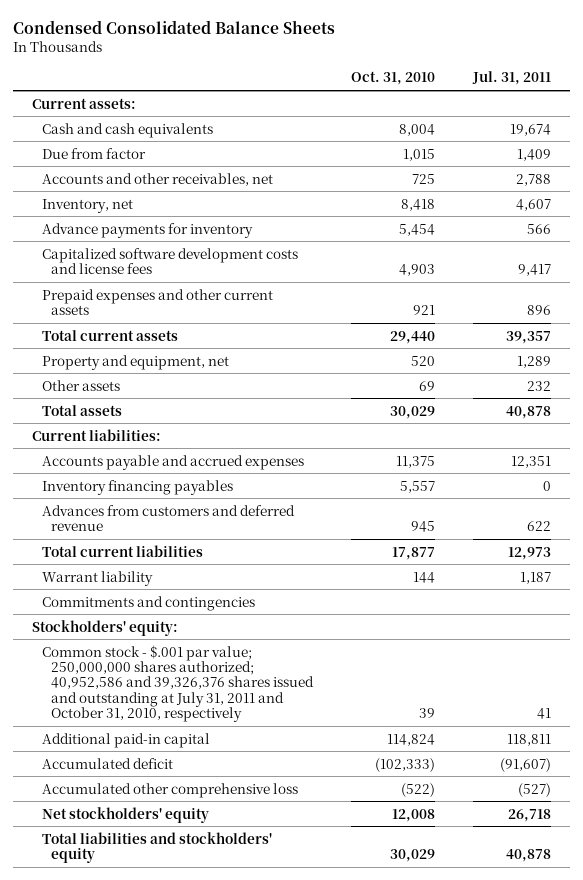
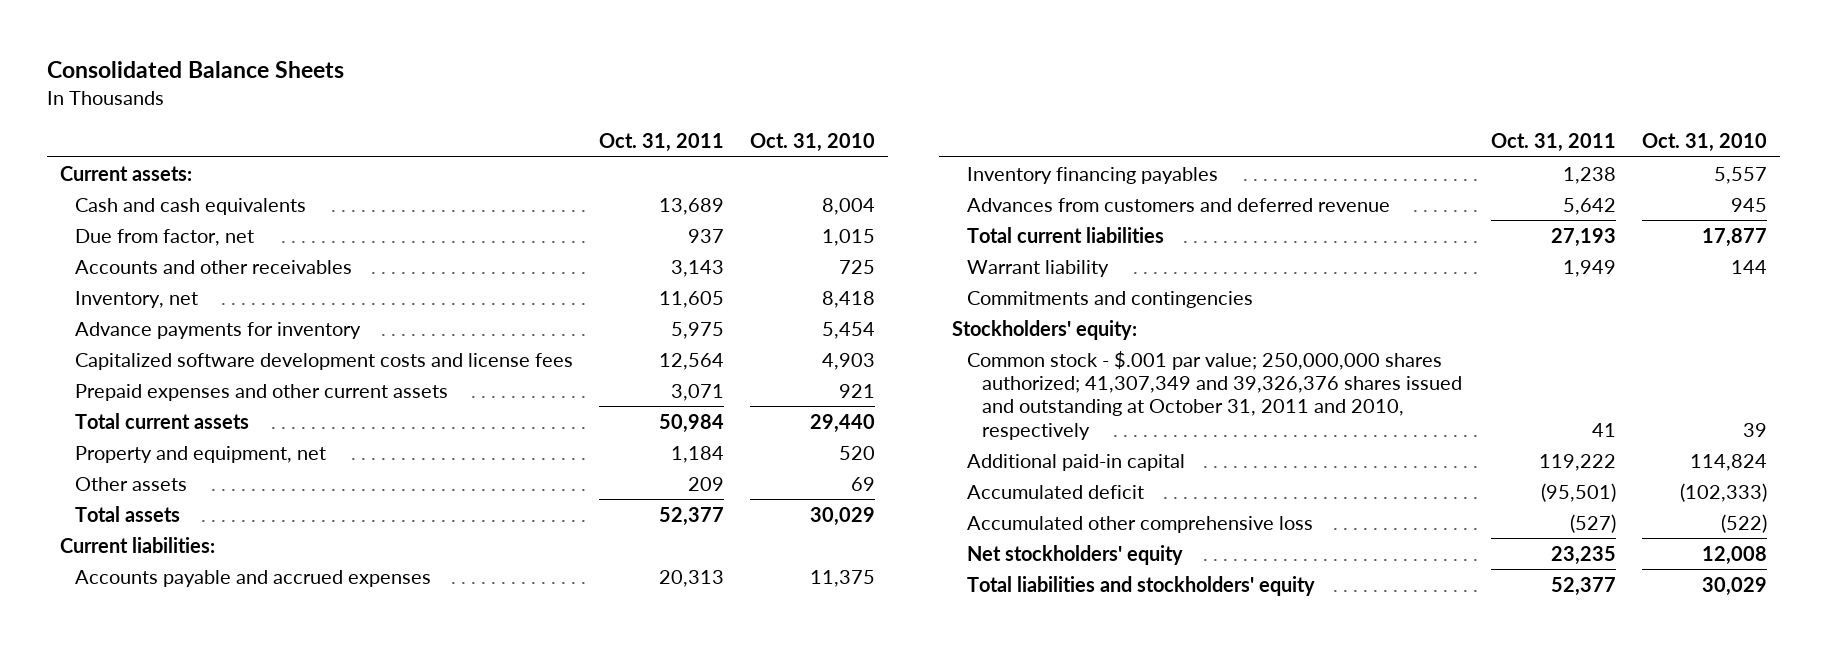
- Condensed Consolidated Balance Sheets
+ Consolidated Balance Sheets
- | Oct. 31, 2010 | Jul. 31, 2011
+ | Oct. 31, 2011 | Oct. 31, 2010
- Due from factor | 1,015 | 1,409
- Accounts and other receivables, net | 725 | 2,788
+ Due from factor, net | 937 | 1,015
+ Accounts and other receivables | 3,143 | 725
- Common stock - $.001 par value; 250,000,000 shares authorized; 40,952,586 and 39,326,376 shares issued and outstanding at July 31, 2011 and October 31, 2010, respectively | 39 | 41
+ Common stock - $.001 par value; 250,000,000 shares authorized; 41,307,349 and 39,326,376 shares issued and outstanding at October 31, 2011 and 2010, respectively | 41 | 39

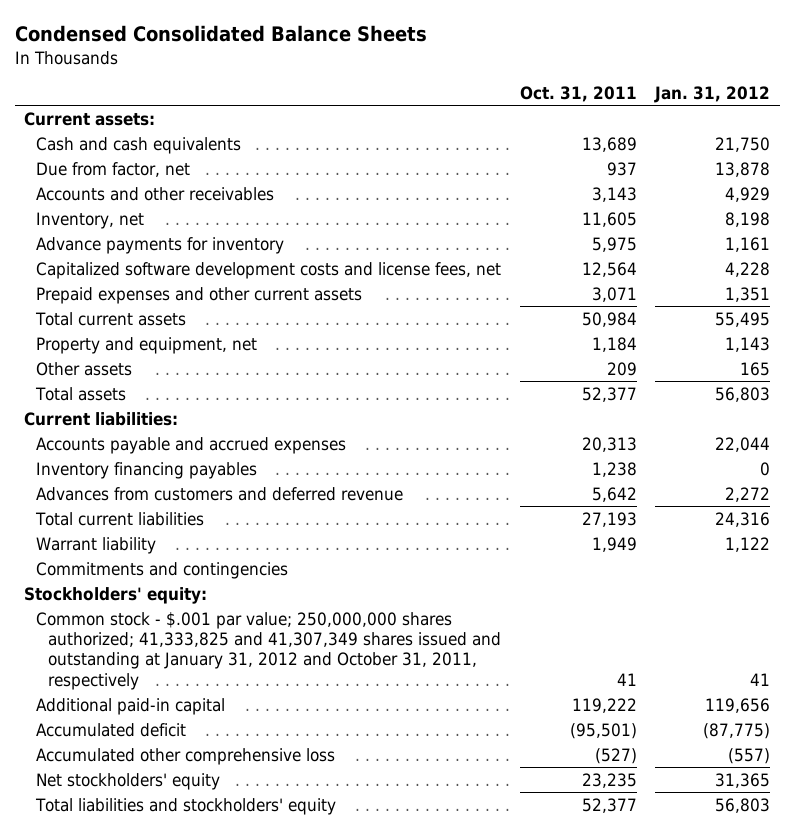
- Consolidated Balance Sheets
+ Condensed Consolidated Balance Sheets
- | Oct. 31, 2011 | Oct. 31, 2010
+ | Oct. 31, 2011 | Jan. 31, 2012
- Capitalized software development costs and license fees | 12,564 | 4,903
+ Capitalized software development costs and license fees, net | 12,564 | 4,228
- Common stock - $.001 par value; 250,000,000 shares authorized; 41,307,349 and 39,326,376 shares issued and outstanding at October 31, 2011 and 2010, respectively | 41 | 39
+ Common stock - $.001 par value; 250,000,000 shares authorized; 41,333,825 and 41,307,349 shares issued and outstanding at January 31, 2012 and October 31, 2011, respectively | 41 | 41

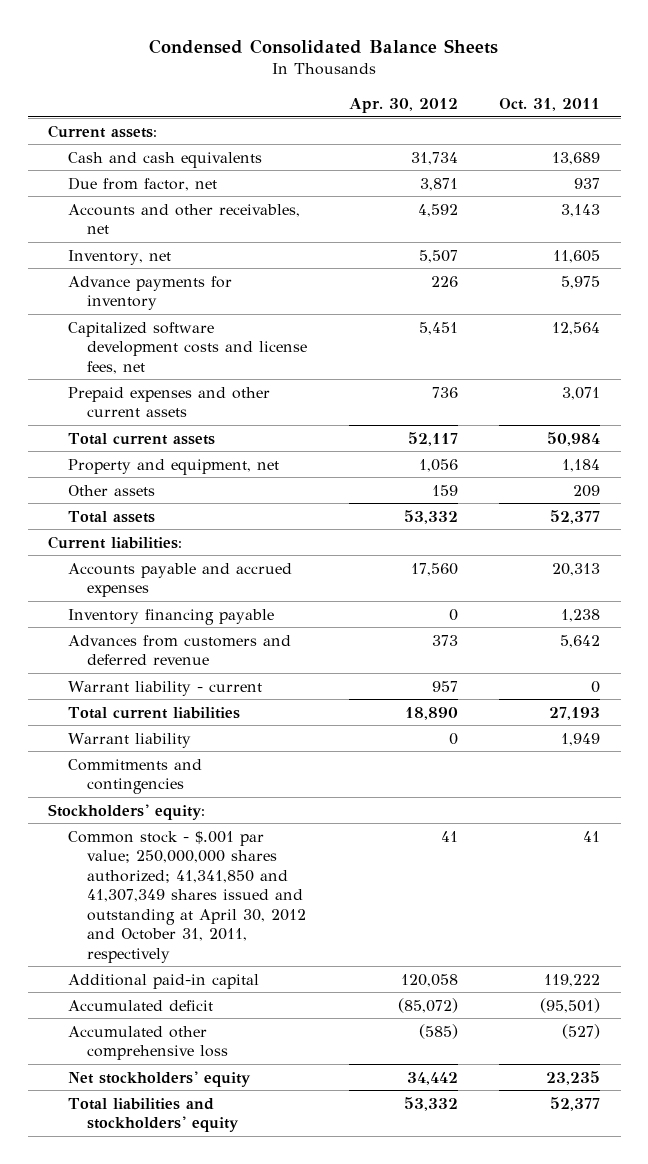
- | Oct. 31, 2011 | Jan. 31, 2012
+ | Apr. 30, 2012 | Oct. 31, 2011
- Accounts and other receivables | 3,143 | 4,929
+ Accounts and other receivables, net | 4,592 | 3,143
- Inventory financing payables | 1,238 | 0
+ Inventory financing payable | 0 | 1,238
+ Warrant liability - current | 957 | 0
- Common stock - $.001 par value; 250,000,000 shares authorized; 41,333,825 and 41,307,349 shares issued and outstanding at January 31, 2012 and October 31, 2011, respectively | 41 | 41
+ Common stock - $.001 par value; 250,000,000 shares authorized; 41,341,850 and 41,307,349 shares issued and outstanding at April 30, 2012 and October 31, 2011, respectively | 41 | 41

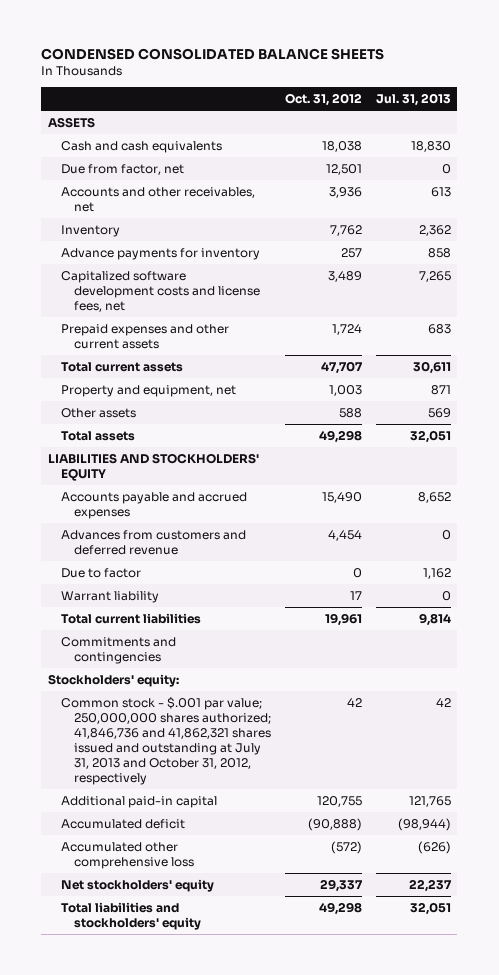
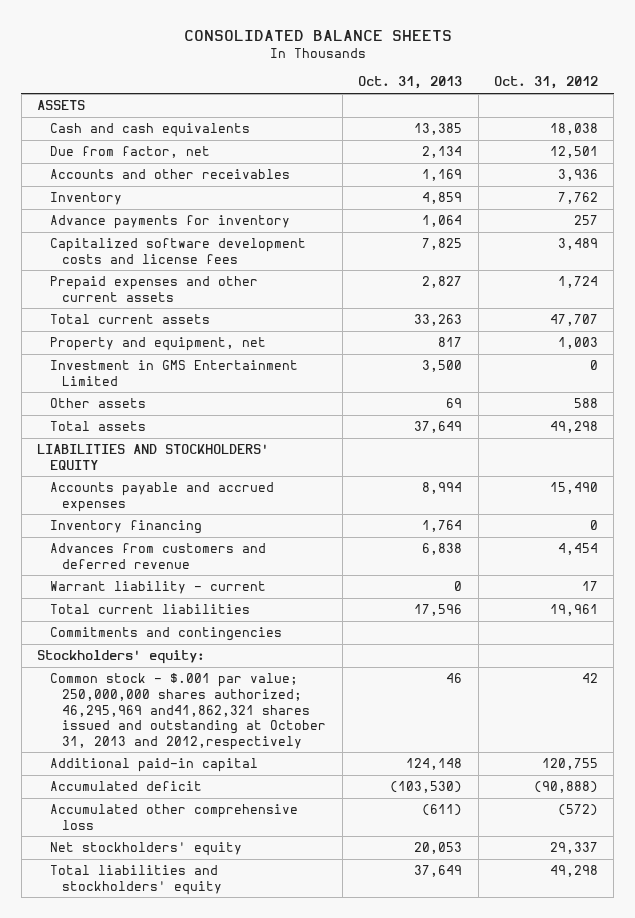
- CONDENSED CONSOLIDATED BALANCE SHEETS
+ CONSOLIDATED BALANCE SHEETS
- | Oct. 31, 2012 | Jul. 31, 2013
+ | Oct. 31, 2013 | Oct. 31, 2012
- Accounts and other receivables, net | 3,936 | 613
+ Accounts and other receivables | 1,169 | 3,936
- Capitalized software development costs and license fees, net | 3,489 | 7,265
+ Capitalized software development costs and license fees | 7,825 | 3,489
+ Investment in GMS Entertainment Limited | 3,500 | 0
+ Inventory financing | 1,764 | 0
- Due to factor | 0 | 1,162
- Warrant liability | 17 | 0
+ Warrant liability - current | 0 | 17
- Common stock - $.001 par value; 250,000,000 shares authorized; 41,846,736 and 41,862,321 shares issued and outstanding at July 31, 2013 and October 31, 2012, respectively | 42 | 42
+ Common stock - $.001 par value; 250,000,000 shares authorized; 46,295,969 and41,862,321 shares issued and outstanding at October 31, 2013 and 2012,respectively | 46 | 42

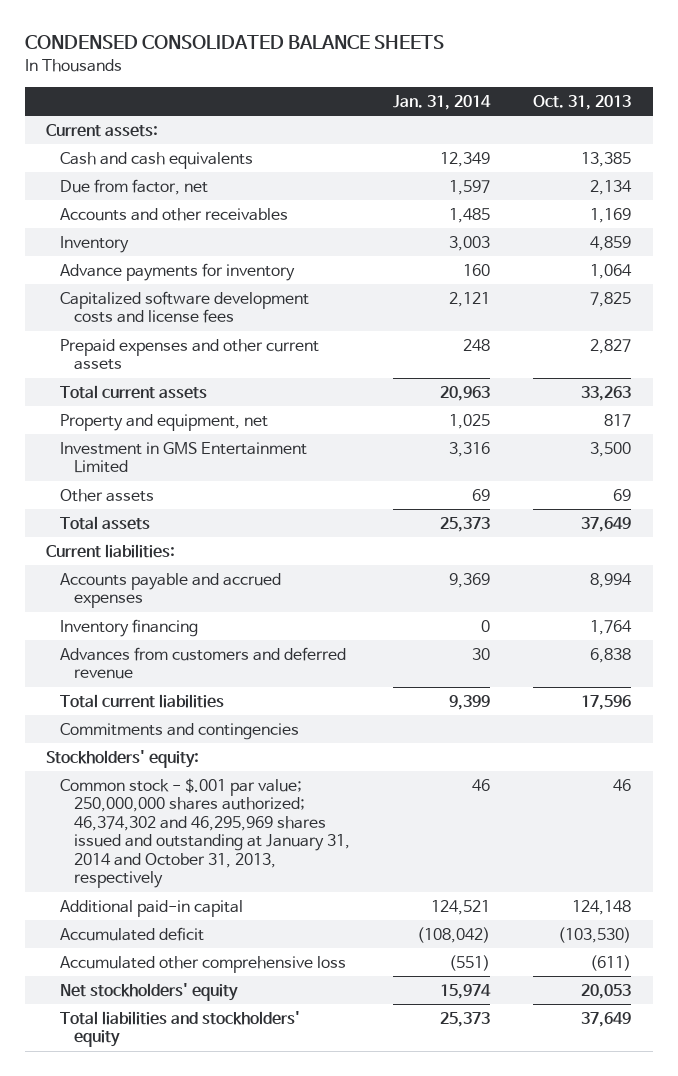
- CONSOLIDATED BALANCE SHEETS
+ CONDENSED CONSOLIDATED BALANCE SHEETS
- | Oct. 31, 2013 | Oct. 31, 2012
+ | Jan. 31, 2014 | Oct. 31, 2013
- ASSETS
+ Current assets:
- LIABILITIES AND STOCKHOLDERS' EQUITY
+ Current liabilities:
- Warrant liability - current | 0 | 17
- Common stock - $.001 par value; 250,000,000 shares authorized; 46,295,969 and41,862,321 shares issued and outstanding at October 31, 2013 and 2012,respectively | 46 | 42
+ Common stock - $.001 par value; 250,000,000 shares authorized; 46,374,302 and 46,295,969 shares issued and outstanding at January 31, 2014 and October 31, 2013, respectively | 46 | 46

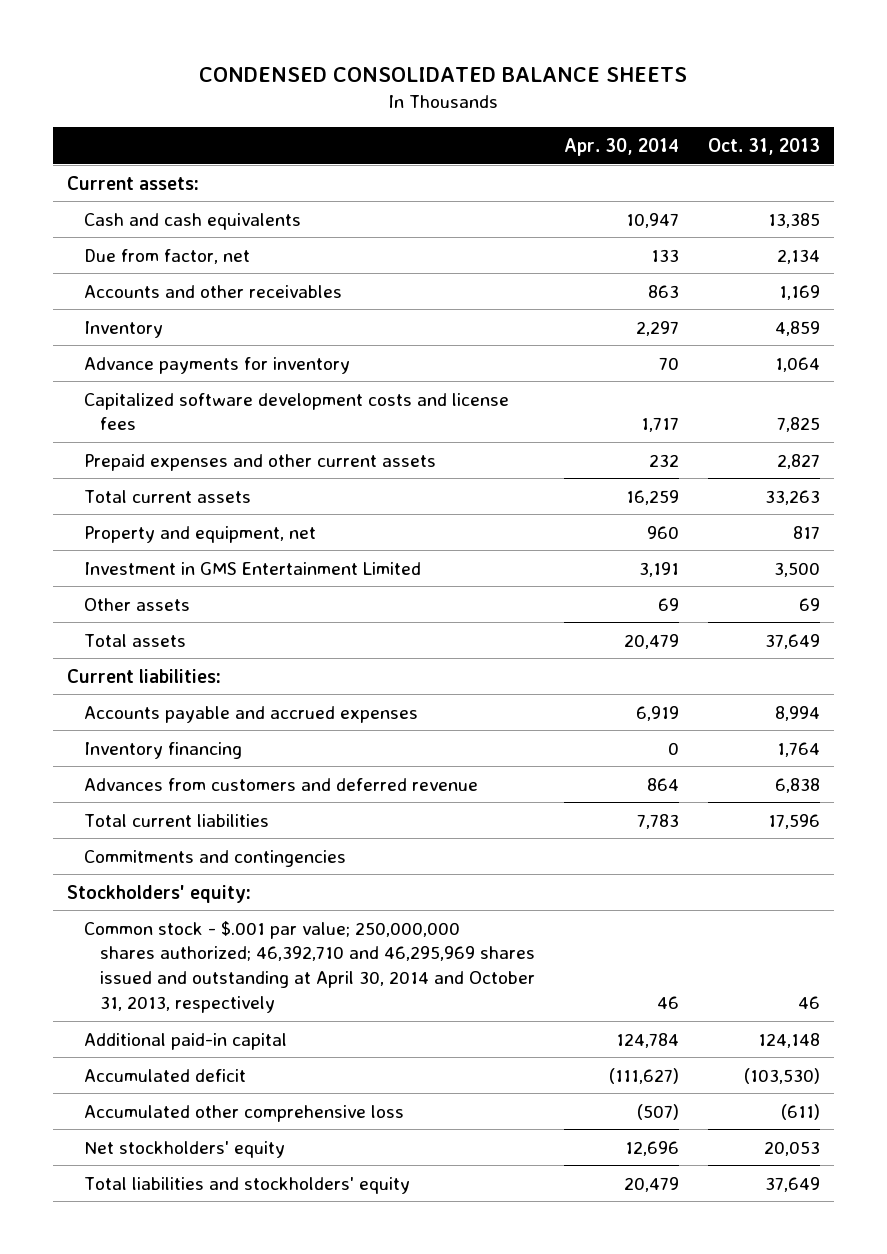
- | Jan. 31, 2014 | Oct. 31, 2013
+ | Apr. 30, 2014 | Oct. 31, 2013
- Common stock - $.001 par value; 250,000,000 shares authorized; 46,374,302 and 46,295,969 shares issued and outstanding at January 31, 2014 and October 31, 2013, respectively | 46 | 46
+ Common stock - $.001 par value; 250,000,000 shares authorized; 46,392,710 and 46,295,969 shares issued and outstanding at April 30, 2014 and October 31, 2013, respectively | 46 | 46

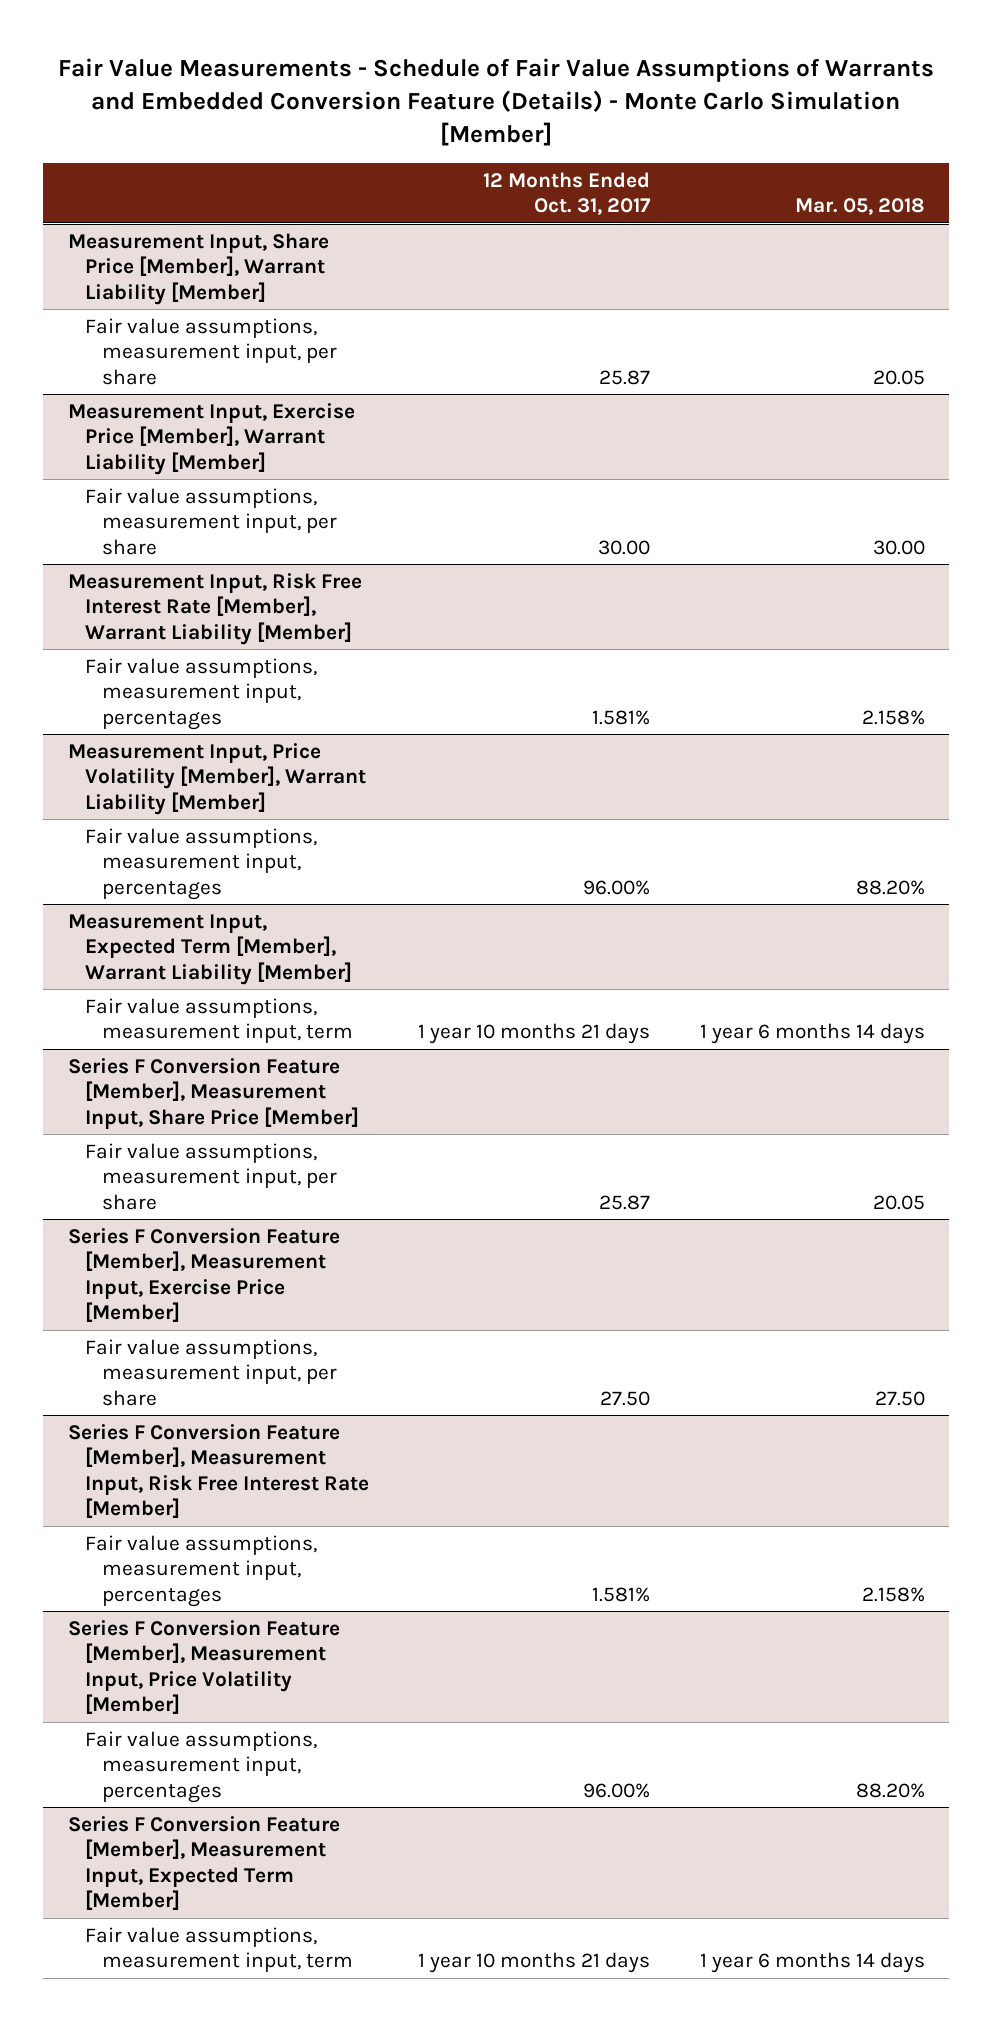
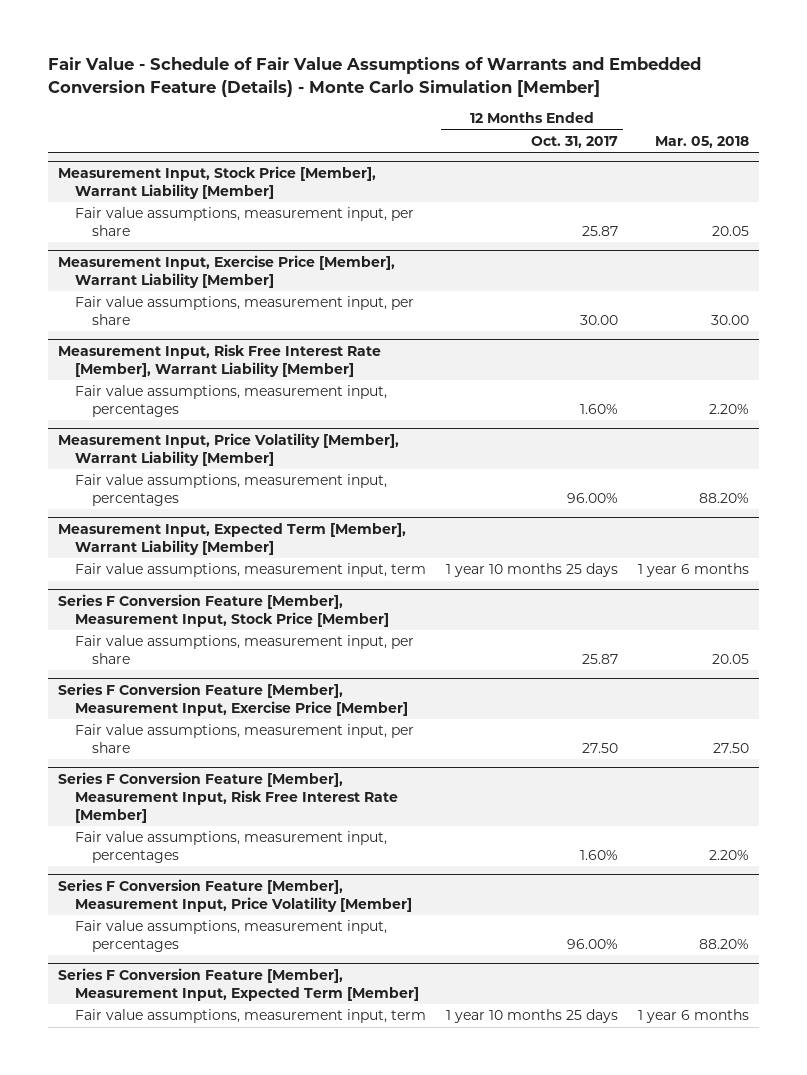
- Fair Value Measurements - Schedule of Fair Value Assumptions of Warrants and Embedded Conversion Feature (Details) - Monte Carlo Simulation [Member]
+ Fair Value - Schedule of Fair Value Assumptions of Warrants and Embedded Conversion Feature (Details) - Monte Carlo Simulation [Member]
- Measurement Input, Share Price [Member], Warrant Liability [Member]
+ Measurement Input, Stock Price [Member], Warrant Liability [Member]
@ Measurement Input, Risk Free Interest Rate [Member], Warrant Liability [Member]
- Fair value assumptions, measurement input, percentages | 1.581% | 2.158%
+ Fair value assumptions, measurement input, percentages | 1.60% | 2.20%
@ Measurement Input, Expected Term [Member], Warrant Liability [Member]
- Fair value assumptions, measurement input, term | 1 year 10 months 21 days | 1 year 6 months 14 days
- Series F Conversion Feature [Member], Measurement Input, Share Price [Member]
@ Measurement Input, Expected Term [Member], Warrant Liability [Member]
+ Fair value assumptions, measurement input, term | 1 year 10 months 25 days | 1 year 6 months
+ Series F Conversion Feature [Member], Measurement Input, Stock Price [Member]
@ Series F Conversion Feature [Member], Measurement Input, Risk Free Interest Rate [Member]
- Fair value assumptions, measurement input, percentages | 1.581% | 2.158%
+ Fair value assumptions, measurement input, percentages | 1.60% | 2.20%
@ Series F Conversion Feature [Member], Measurement Input, Expected Term [Member]
- Fair value assumptions, measurement input, term | 1 year 10 months 21 days | 1 year 6 months 14 days
+ Fair value assumptions, measurement input, term | 1 year 10 months 25 days | 1 year 6 months

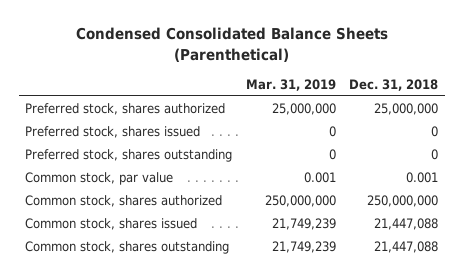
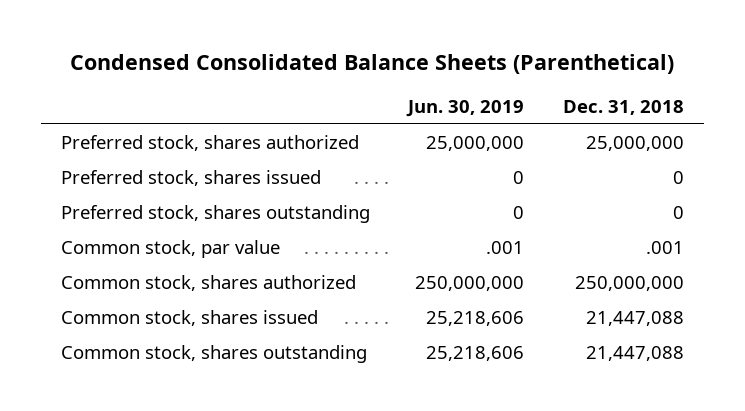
- | Mar. 31, 2019 | Dec. 31, 2018
+ | Jun. 30, 2019 | Dec. 31, 2018
- Common stock, par value | 0.001 | 0.001
+ Common stock, par value | .001 | .001

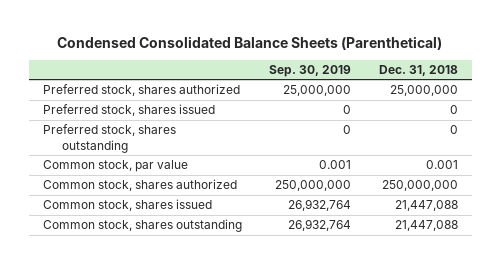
- | Jun. 30, 2019 | Dec. 31, 2018
+ | Sep. 30, 2019 | Dec. 31, 2018
- Common stock, par value | .001 | .001
+ Common stock, par value | 0.001 | 0.001

